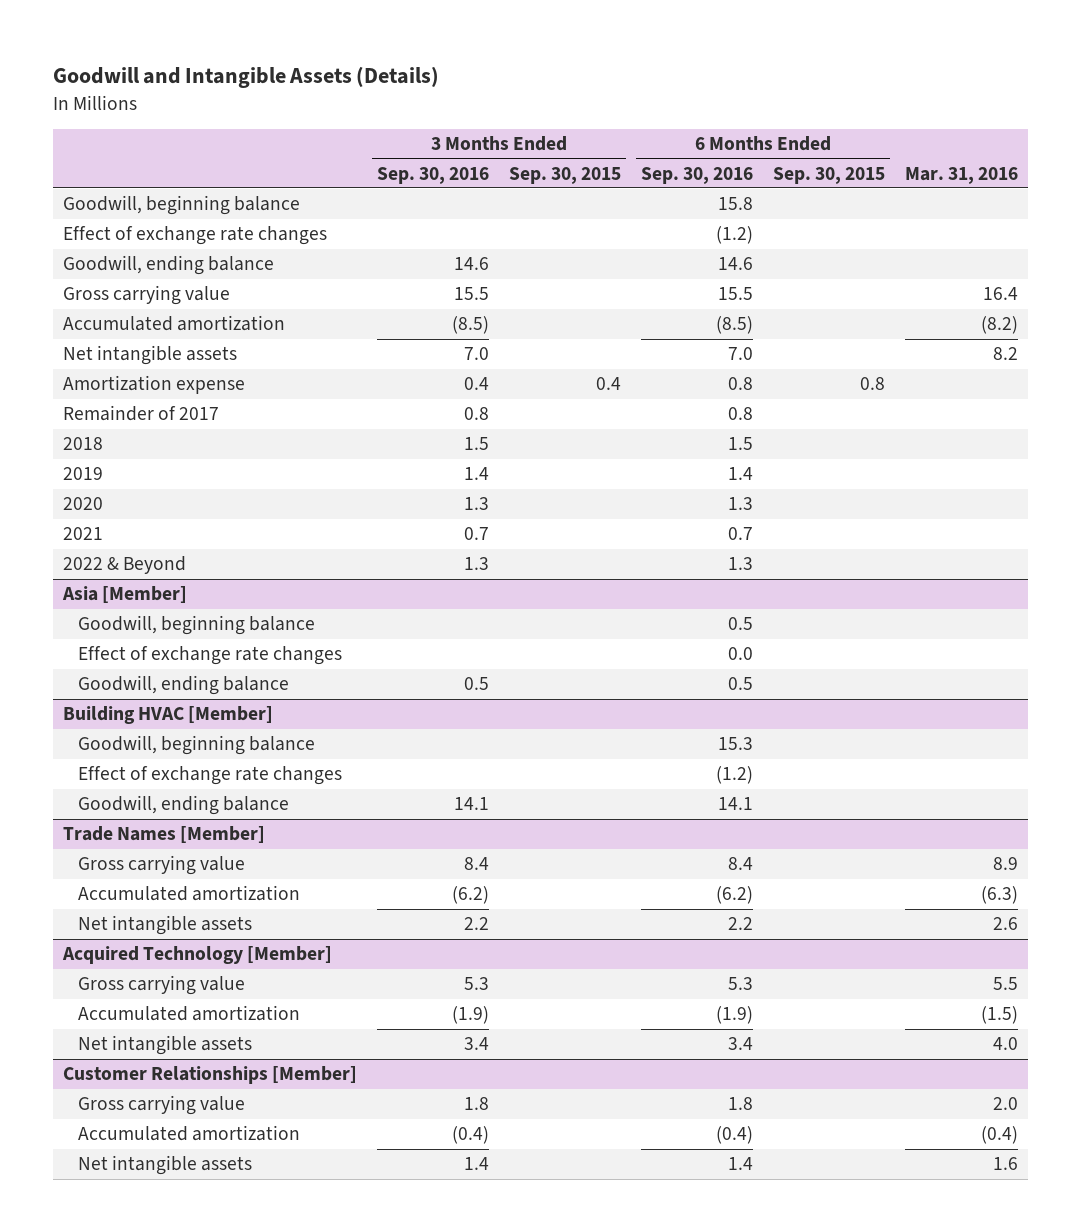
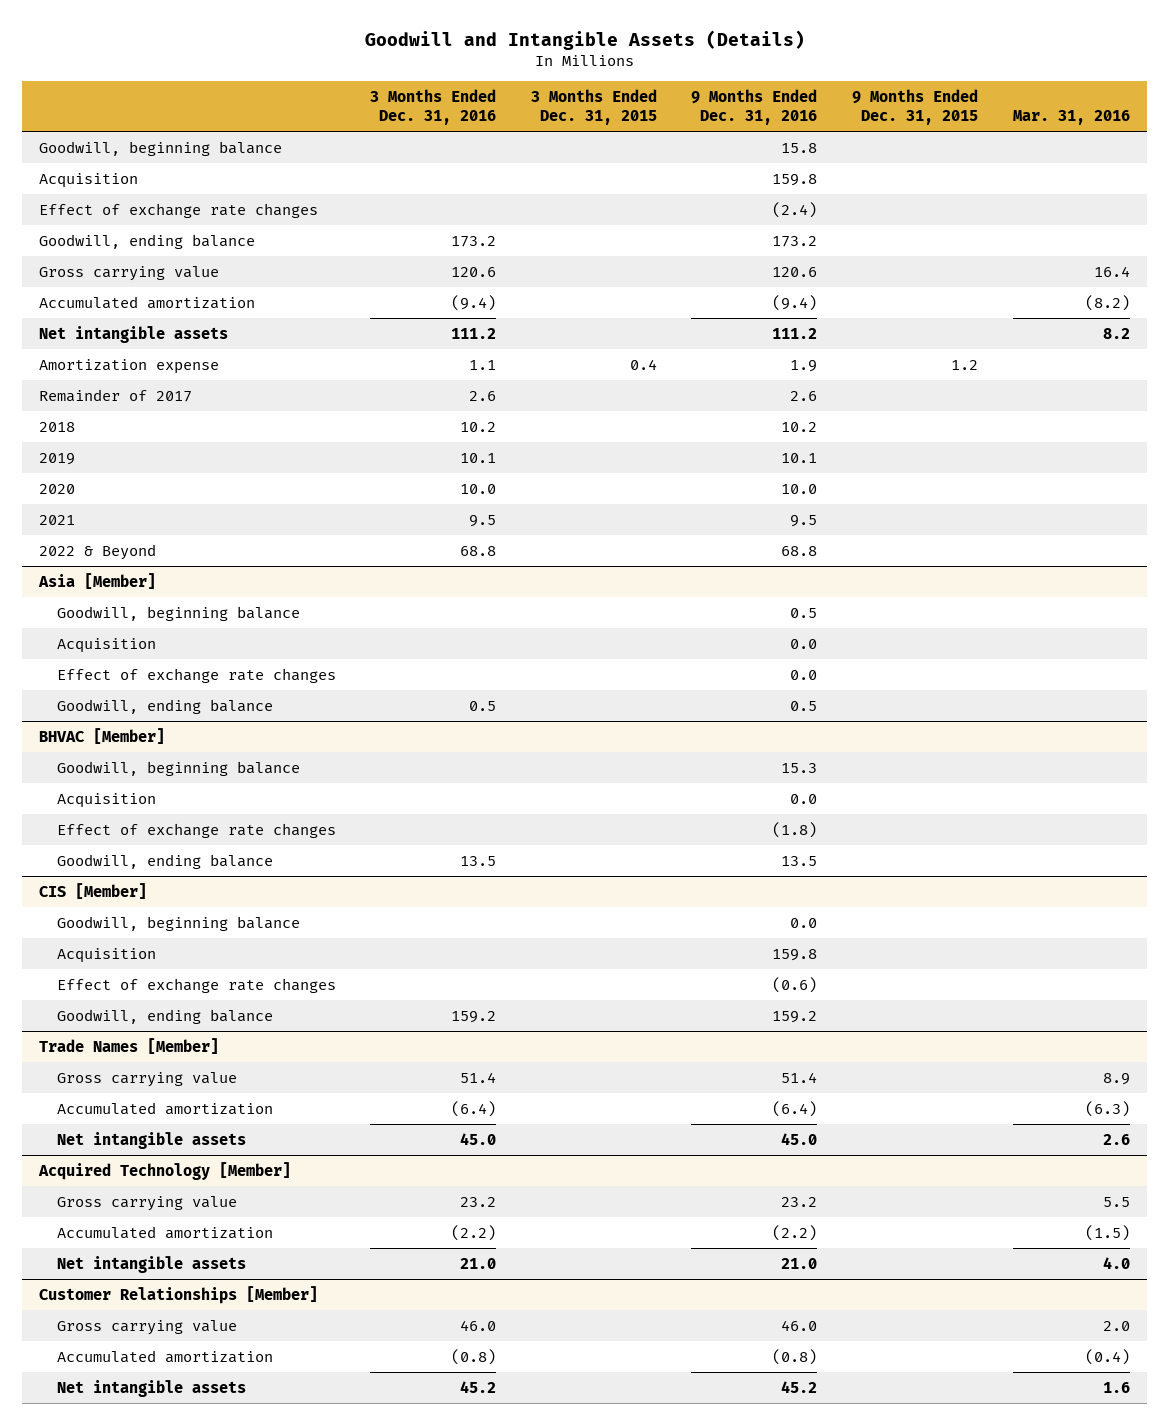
- | 3 Months Ended Sep. 30, 2016 | 3 Months Ended Sep. 30, 2015 | 6 Months Ended Sep. 30, 2016 | 6 Months Ended Sep. 30, 2015 | Mar. 31, 2016
+ | 3 Months Ended Dec. 31, 2016 | 3 Months Ended Dec. 31, 2015 | 9 Months Ended Dec. 31, 2016 | 9 Months Ended Dec. 31, 2015 | Mar. 31, 2016
+ Acquisition | | | 159.8 | |
@ Asia [Member]
+ Acquisition | | | 0.0 | |
- Building HVAC [Member]
+ BHVAC [Member]
+ Acquisition | | | 0.0 | |
+ CIS [Member]
+ Goodwill, beginning balance | | | 0.0 | |
+ Acquisition | | | 159.8 | |
+ Effect of exchange rate changes | | | (0.6) | |
+ Goodwill, ending balance | 159.2 | | 159.2 | |

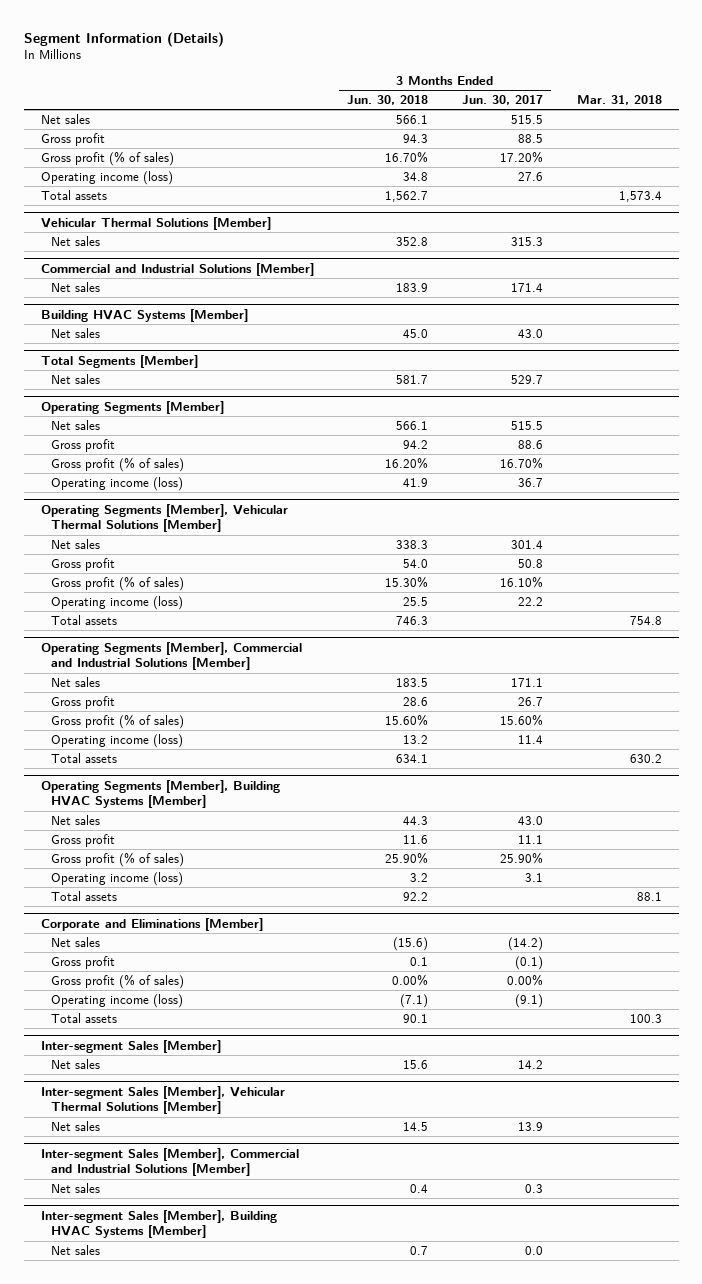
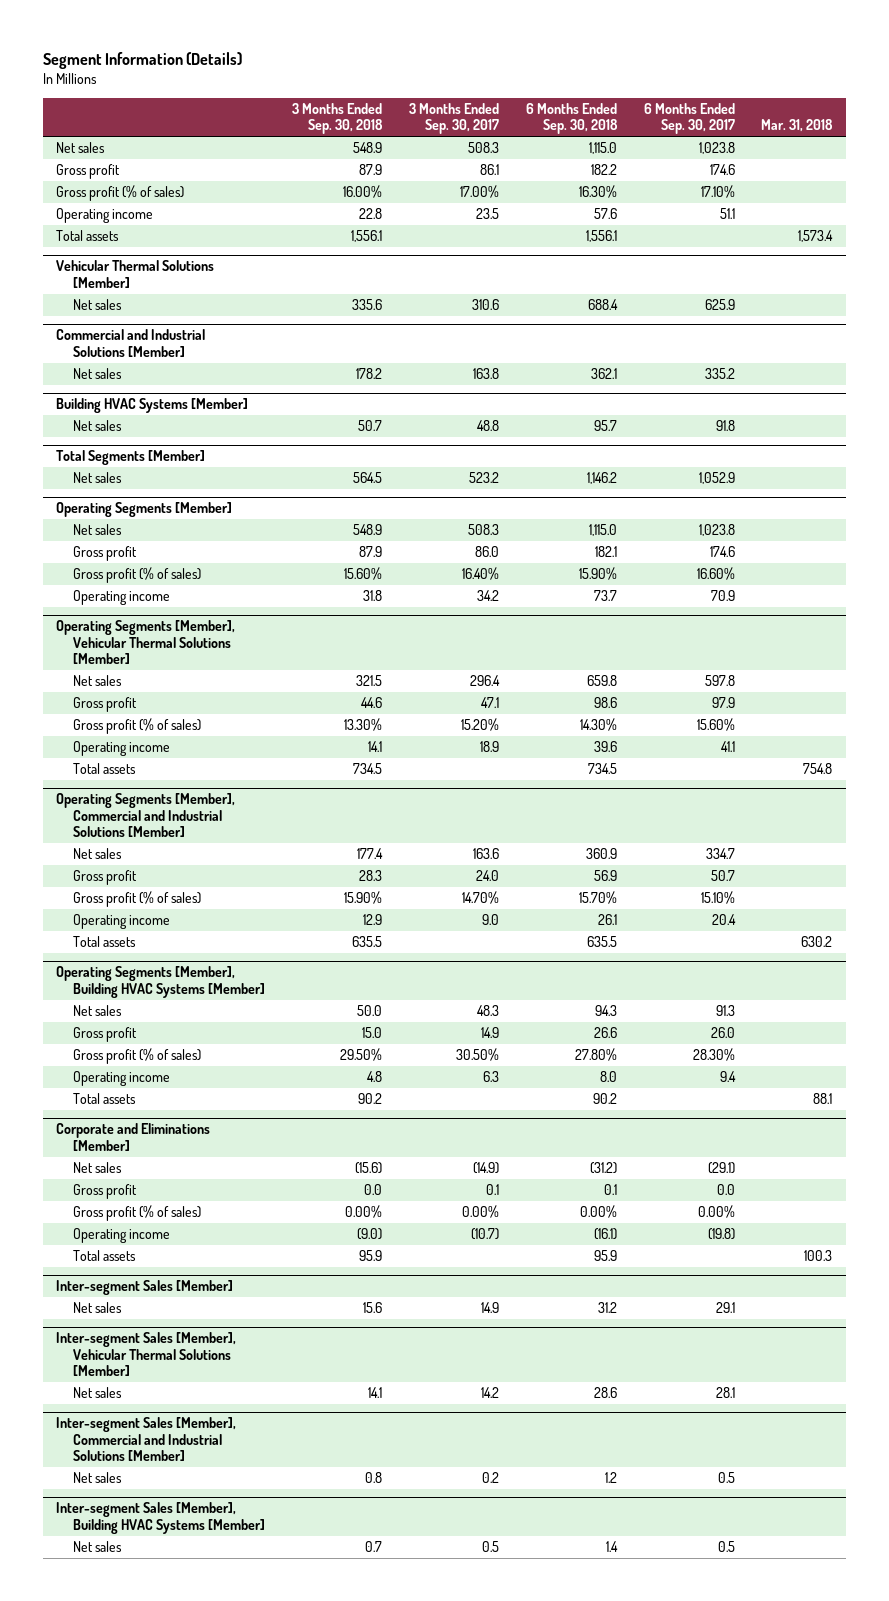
- | 3 Months Ended Jun. 30, 2018 | 3 Months Ended Jun. 30, 2017 | Mar. 31, 2018
+ | 3 Months Ended Sep. 30, 2018 | 3 Months Ended Sep. 30, 2017 | 6 Months Ended Sep. 30, 2018 | 6 Months Ended Sep. 30, 2017 | Mar. 31, 2018
- Operating income (loss) | 34.8 | 27.6 |
+ Operating income | 22.8 | 23.5 | 57.6 | 51.1 |
@ Operating Segments [Member]
- Operating income (loss) | 41.9 | 36.7 |
+ Operating income | 31.8 | 34.2 | 73.7 | 70.9 |
@ Operating Segments [Member], Vehicular Thermal Solutions [Member]
- Operating income (loss) | 25.5 | 22.2 |
+ Operating income | 14.1 | 18.9 | 39.6 | 41.1 |
@ Operating Segments [Member], Commercial and Industrial Solutions [Member]
- Operating income (loss) | 13.2 | 11.4 |
+ Operating income | 12.9 | 9.0 | 26.1 | 20.4 |
@ Operating Segments [Member], Building HVAC Systems [Member]
- Operating income (loss) | 3.2 | 3.1 |
+ Operating income | 4.8 | 6.3 | 8.0 | 9.4 |
@ Corporate and Eliminations [Member]
- Operating income (loss) | (7.1) | (9.1) |
+ Operating income | (9.0) | (10.7) | (16.1) | (19.8) |

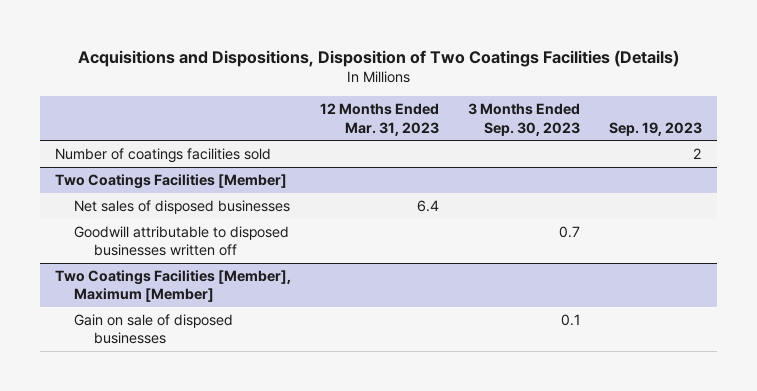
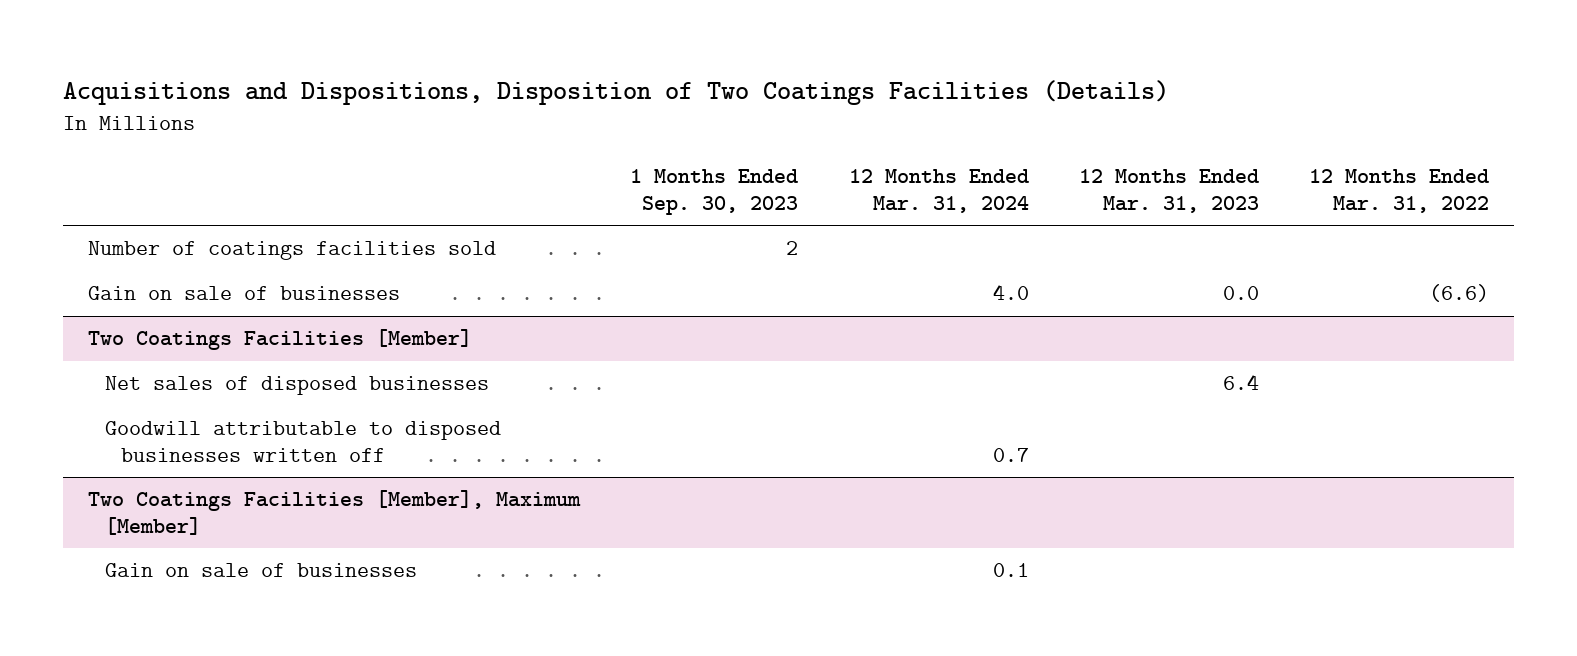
- | 12 Months Ended Mar. 31, 2023 | 3 Months Ended Sep. 30, 2023 | Sep. 19, 2023
+ | 1 Months Ended Sep. 30, 2023 | 12 Months Ended Mar. 31, 2024 | 12 Months Ended Mar. 31, 2023 | 12 Months Ended Mar. 31, 2022
+ Gain on sale of businesses | | 4.0 | 0.0 | (6.6)
@ Two Coatings Facilities [Member], Maximum [Member]
- Gain on sale of disposed businesses | | 0.1 |
+ Gain on sale of businesses | | 0.1 | |

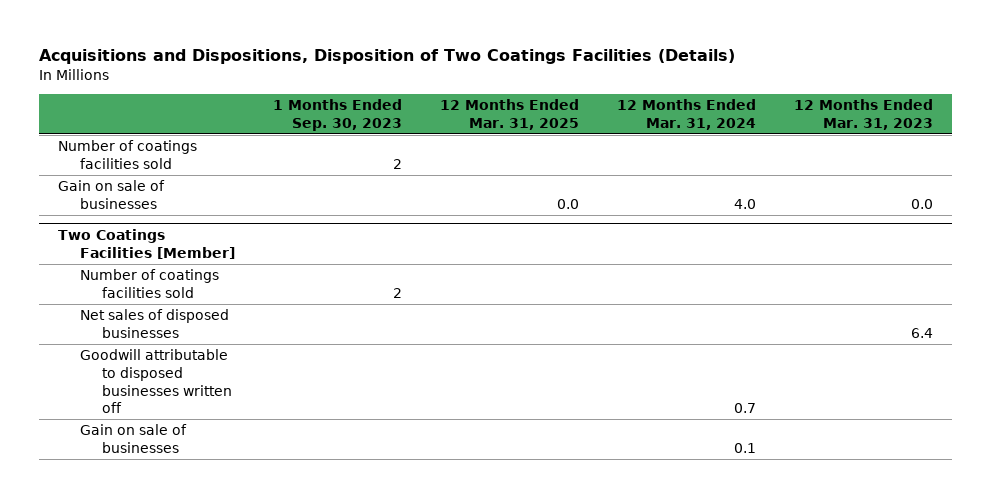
- | 1 Months Ended Sep. 30, 2023 | 12 Months Ended Mar. 31, 2024 | 12 Months Ended Mar. 31, 2023 | 12 Months Ended Mar. 31, 2022
+ | 1 Months Ended Sep. 30, 2023 | 12 Months Ended Mar. 31, 2025 | 12 Months Ended Mar. 31, 2024 | 12 Months Ended Mar. 31, 2023
@ Two Coatings Facilities [Member]
+ Number of coatings facilities sold | 2 | | |
- Two Coatings Facilities [Member], Maximum [Member]
- Gain on sale of businesses | | 0.1 | |
@ Two Coatings Facilities [Member]
+ Gain on sale of businesses | | | 0.1 |

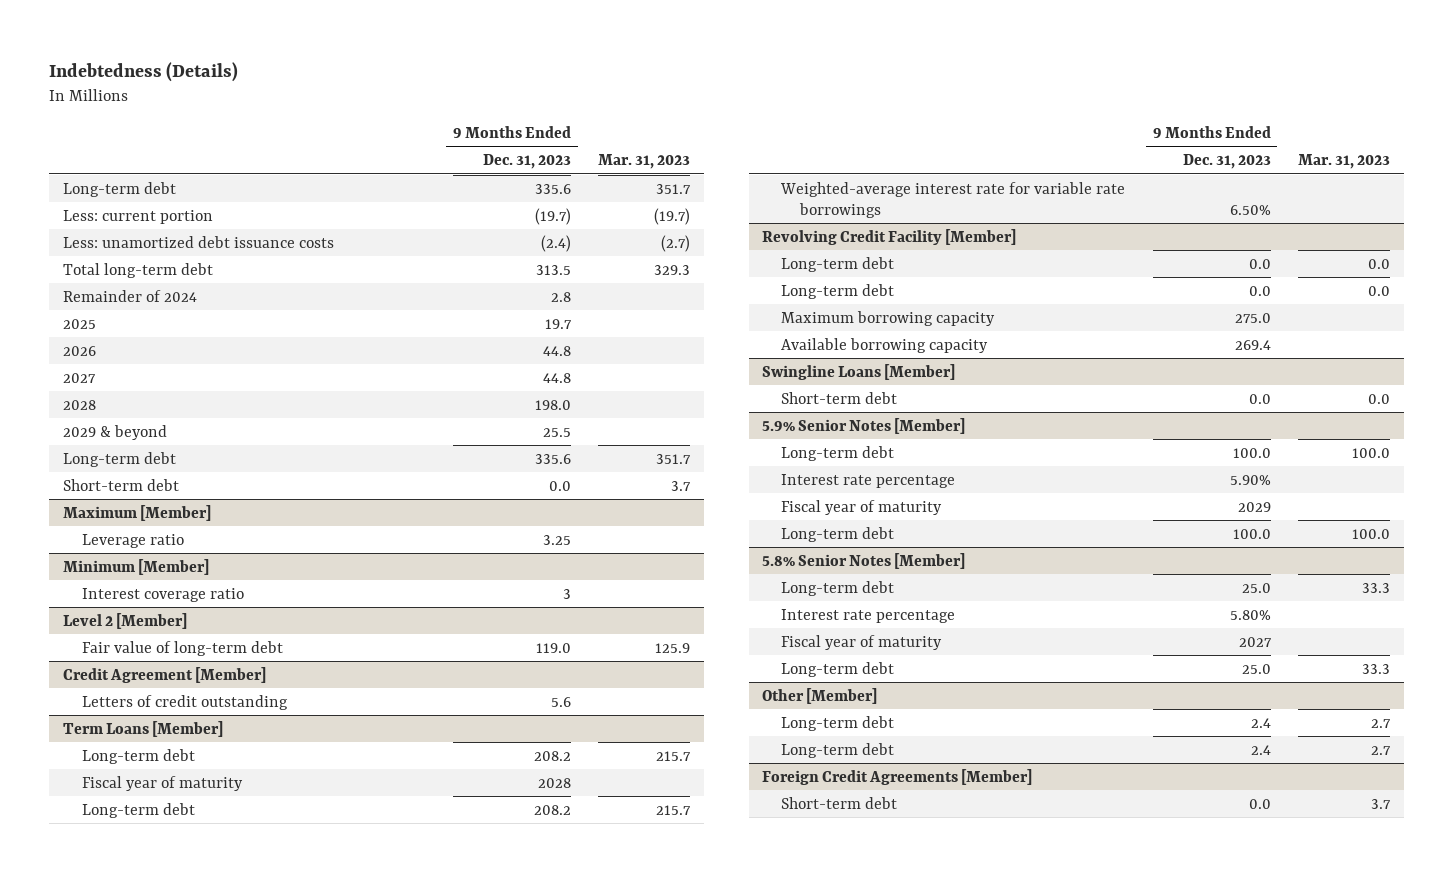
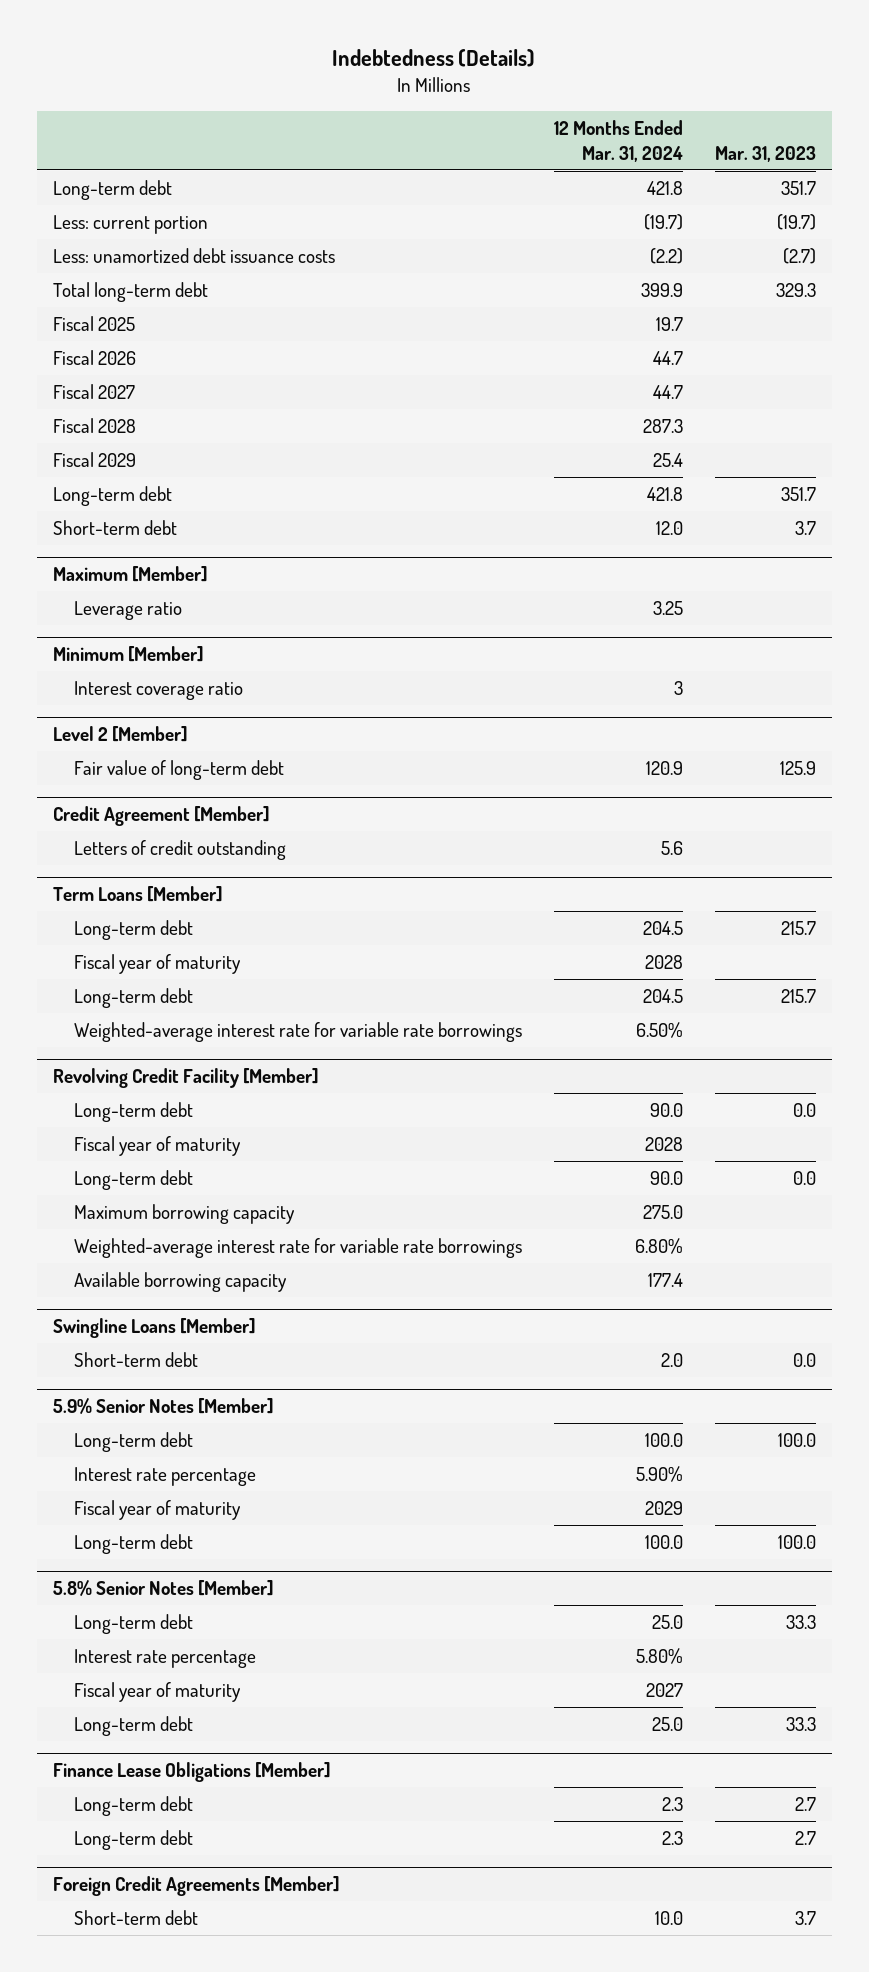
- | 9 Months Ended Dec. 31, 2023 | Mar. 31, 2023
+ | 12 Months Ended Mar. 31, 2024 | Mar. 31, 2023
- Remainder of 2024 | 2.8 |
- 2025 | 19.7 |
- 2026 | 44.8 |
- 2027 | 44.8 |
- 2028 | 198.0 |
- 2029 & beyond | 25.5 |
+ Fiscal 2025 | 19.7 |
+ Fiscal 2026 | 44.7 |
+ Fiscal 2027 | 44.7 |
+ Fiscal 2028 | 287.3 |
+ Fiscal 2029 | 25.4 |
@ Revolving Credit Facility [Member]
+ Fiscal year of maturity | 2028 |
+ Weighted-average interest rate for variable rate borrowings | 6.80% |
- Other [Member]
+ Finance Lease Obligations [Member]

